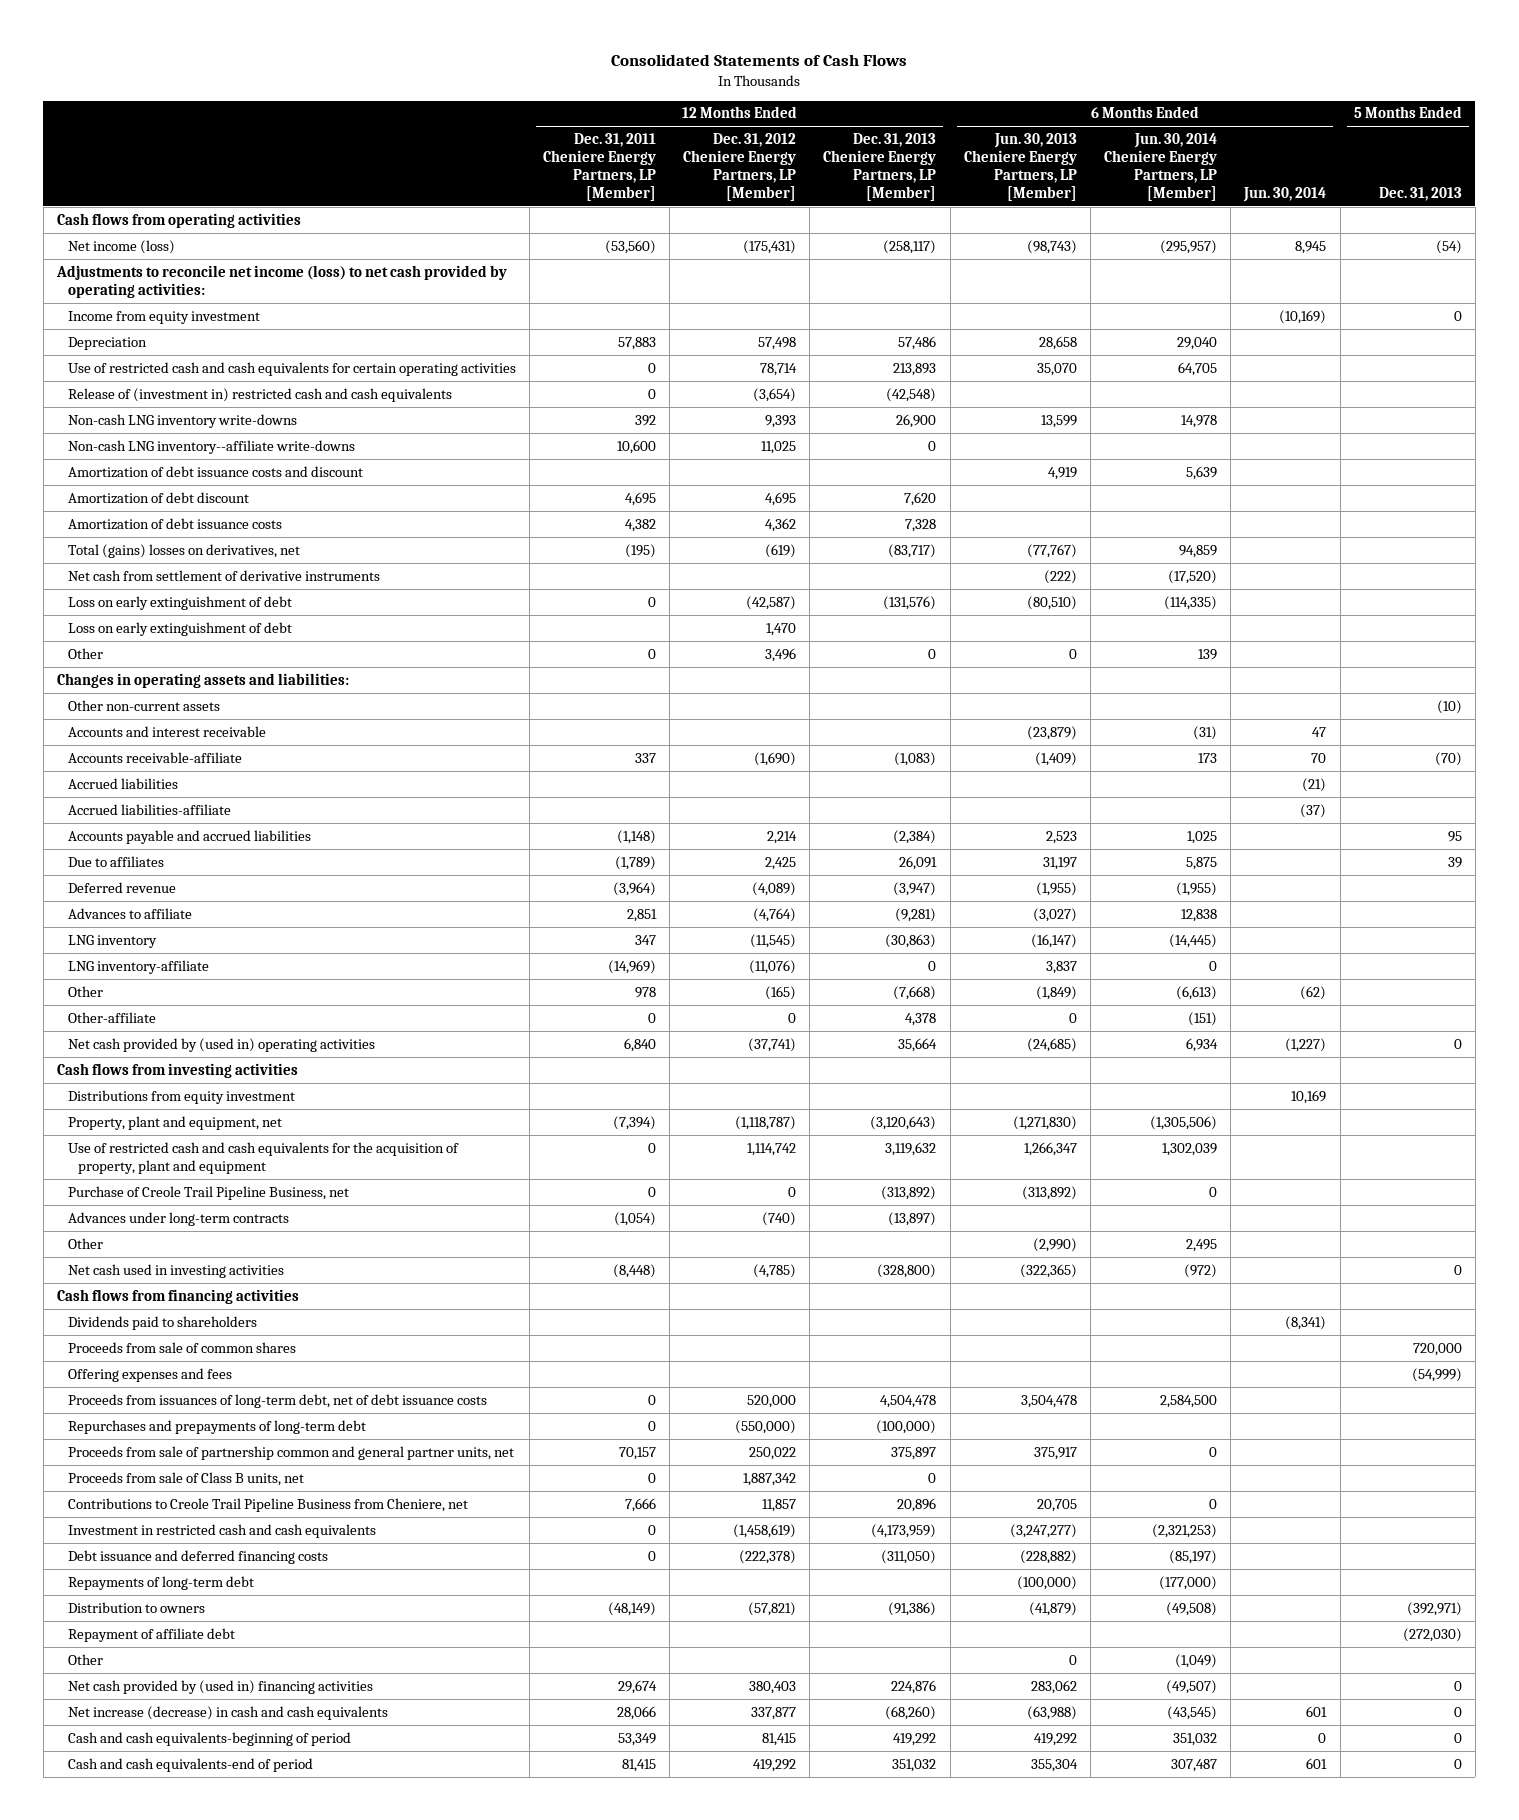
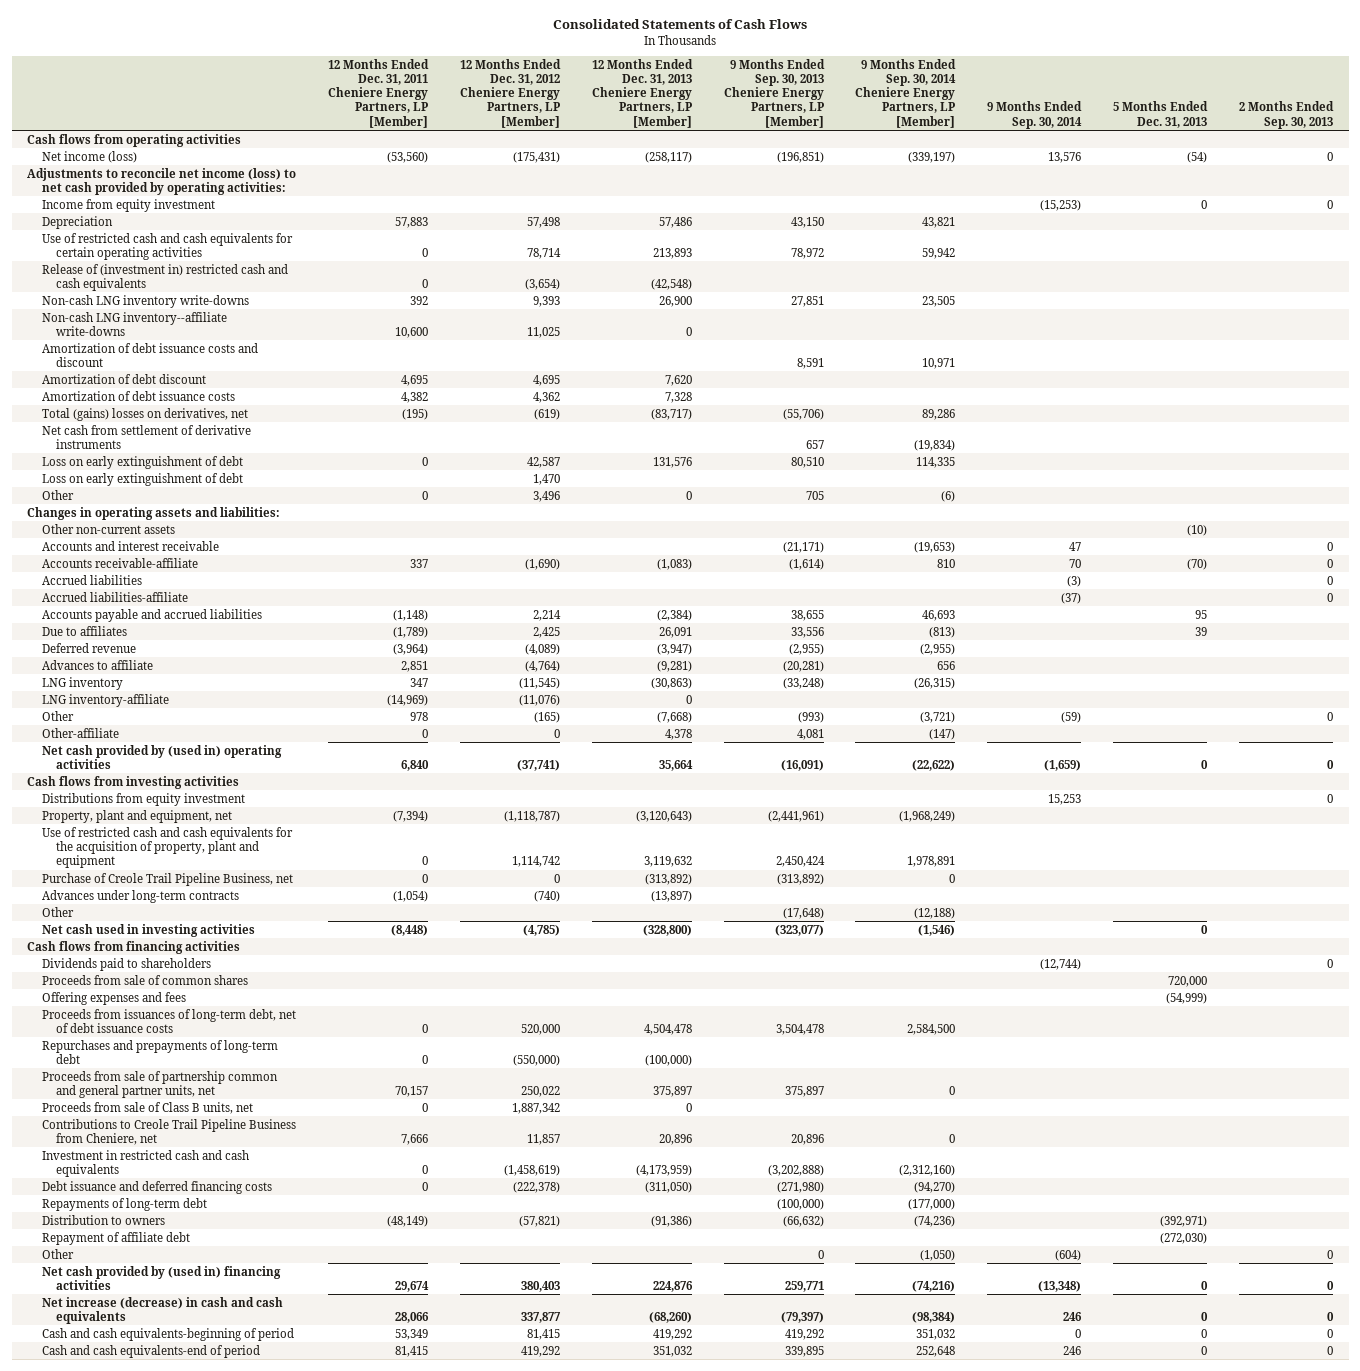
- | 12 Months Ended Dec. 31, 2011 Cheniere Energy Partners, LP [Member] | 12 Months Ended Dec. 31, 2012 Cheniere Energy Partners, LP [Member] | 12 Months Ended Dec. 31, 2013 Cheniere Energy Partners, LP [Member] | 6 Months Ended Jun. 30, 2013 Cheniere Energy Partners, LP [Member] | 6 Months Ended Jun. 30, 2014 Cheniere Energy Partners, LP [Member] | 6 Months Ended Jun. 30, 2014 | 5 Months Ended Dec. 31, 2013
+ | 12 Months Ended Dec. 31, 2011 Cheniere Energy Partners, LP [Member] | 12 Months Ended Dec. 31, 2012 Cheniere Energy Partners, LP [Member] | 12 Months Ended Dec. 31, 2013 Cheniere Energy Partners, LP [Member] | 9 Months Ended Sep. 30, 2013 Cheniere Energy Partners, LP [Member] | 9 Months Ended Sep. 30, 2014 Cheniere Energy Partners, LP [Member] | 9 Months Ended Sep. 30, 2014 | 5 Months Ended Dec. 31, 2013 | 2 Months Ended Sep. 30, 2013
- Loss on early extinguishment of debt | 0 | (42,587) | (131,576) | (80,510) | (114,335) | |
+ Loss on early extinguishment of debt | 0 | 42,587 | 131,576 | 80,510 | 114,335 | | |

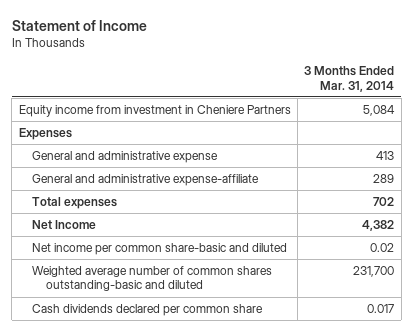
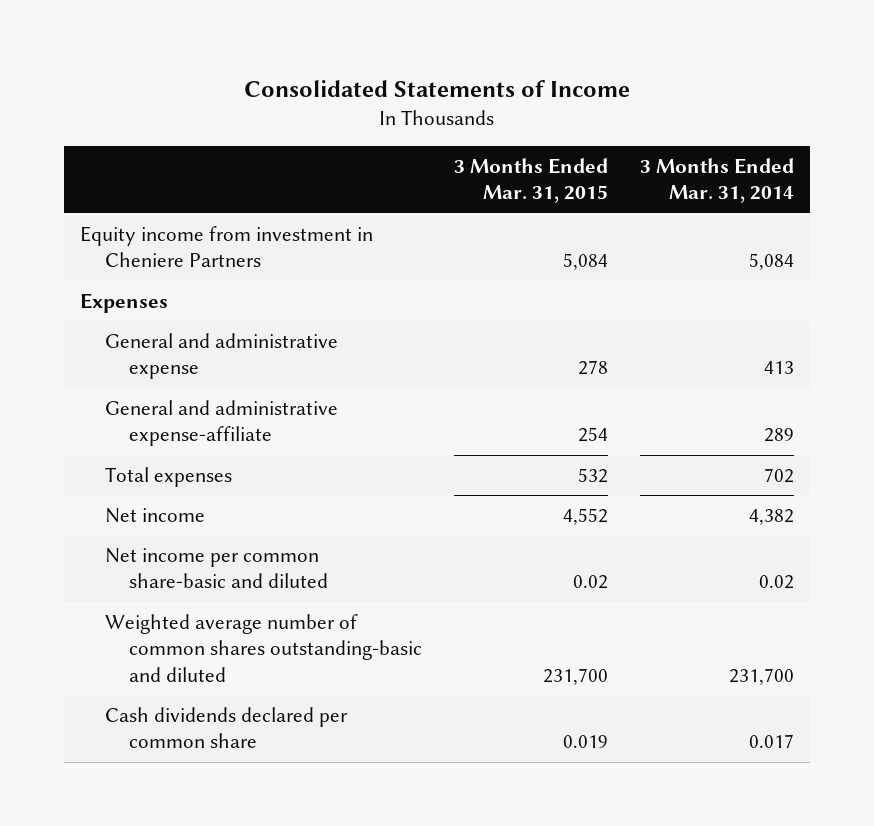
- Statement of Income
+ Consolidated Statements of Income
- | 3 Months Ended Mar. 31, 2014
+ | 3 Months Ended Mar. 31, 2015 | 3 Months Ended Mar. 31, 2014
- Net Income | 4,382
+ Net income | 4,552 | 4,382

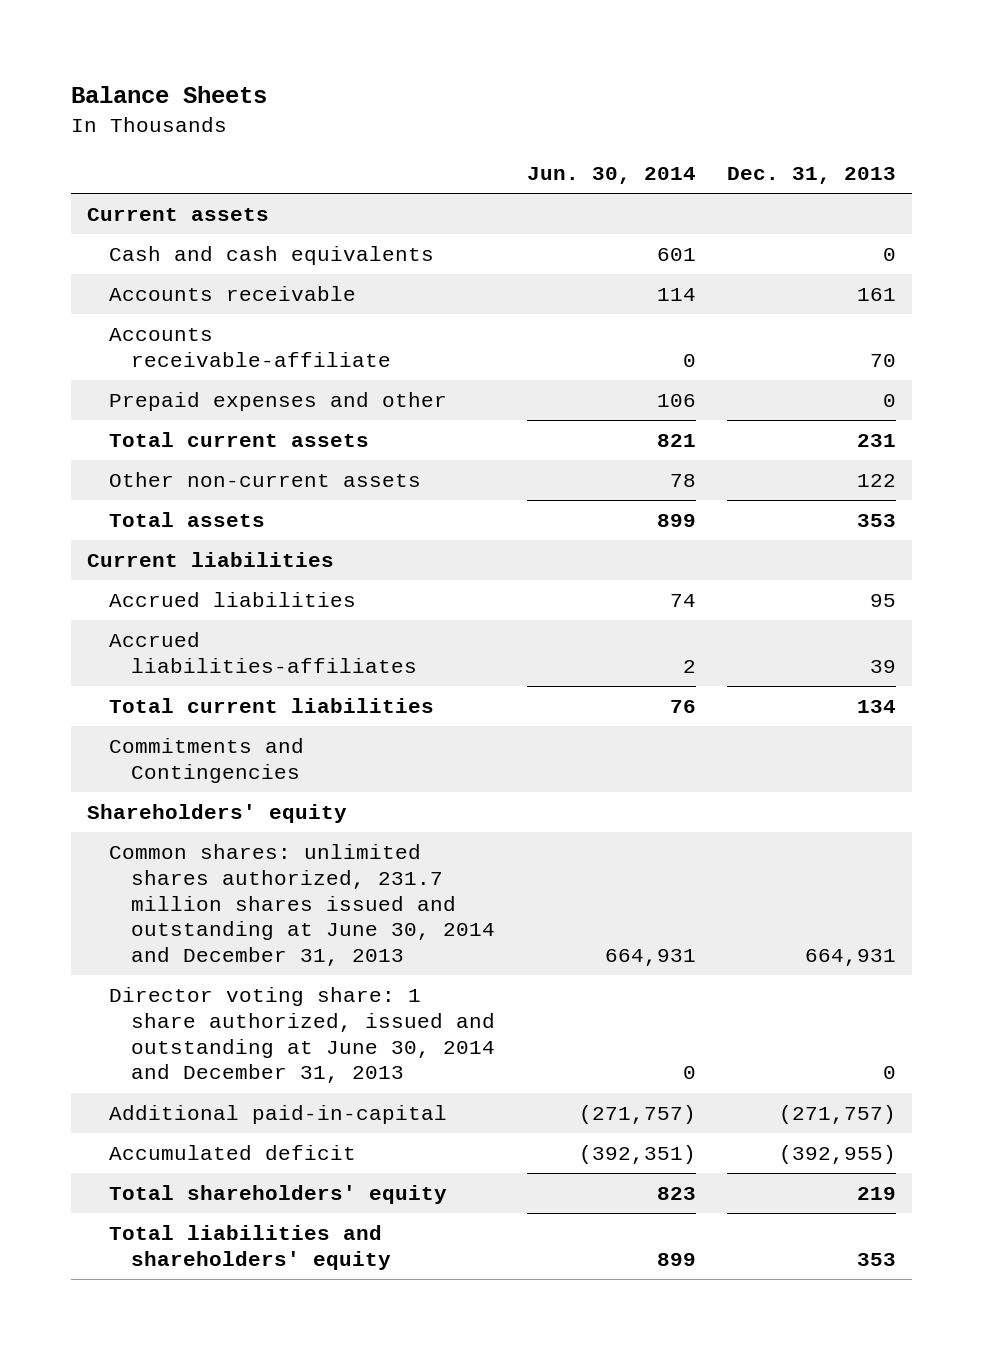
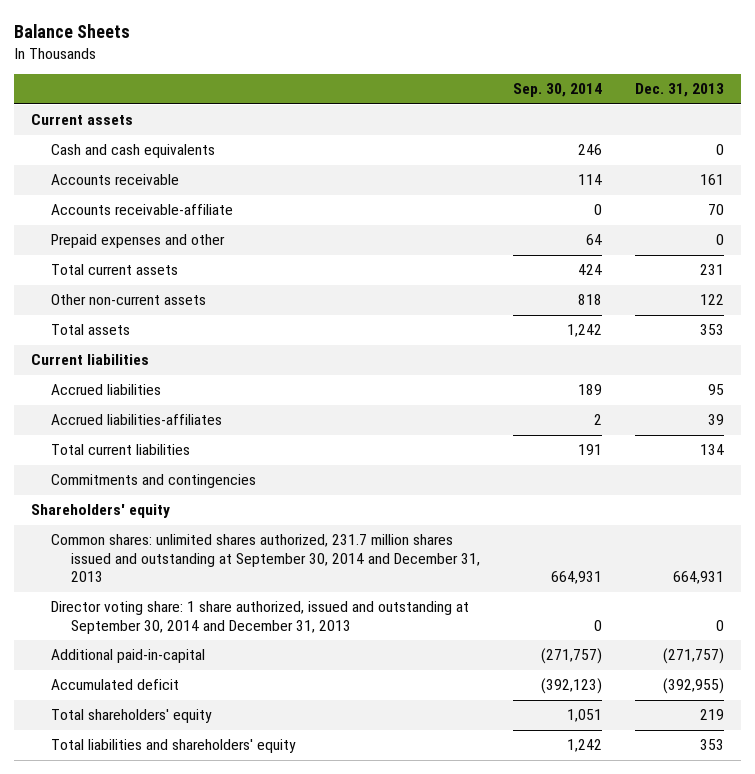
- | Jun. 30, 2014 | Dec. 31, 2013
+ | Sep. 30, 2014 | Dec. 31, 2013
- Commitments and Contingencies
+ Commitments and contingencies
- Common shares: unlimited shares authorized, 231.7 million shares issued and outstanding at June 30, 2014 and December 31, 2013 | 664,931 | 664,931
- Director voting share: 1 share authorized, issued and outstanding at June 30, 2014 and December 31, 2013 | 0 | 0
+ Common shares: unlimited shares authorized, 231.7 million shares issued and outstanding at September 30, 2014 and December 31, 2013 | 664,931 | 664,931
+ Director voting share: 1 share authorized, issued and outstanding at September 30, 2014 and December 31, 2013 | 0 | 0

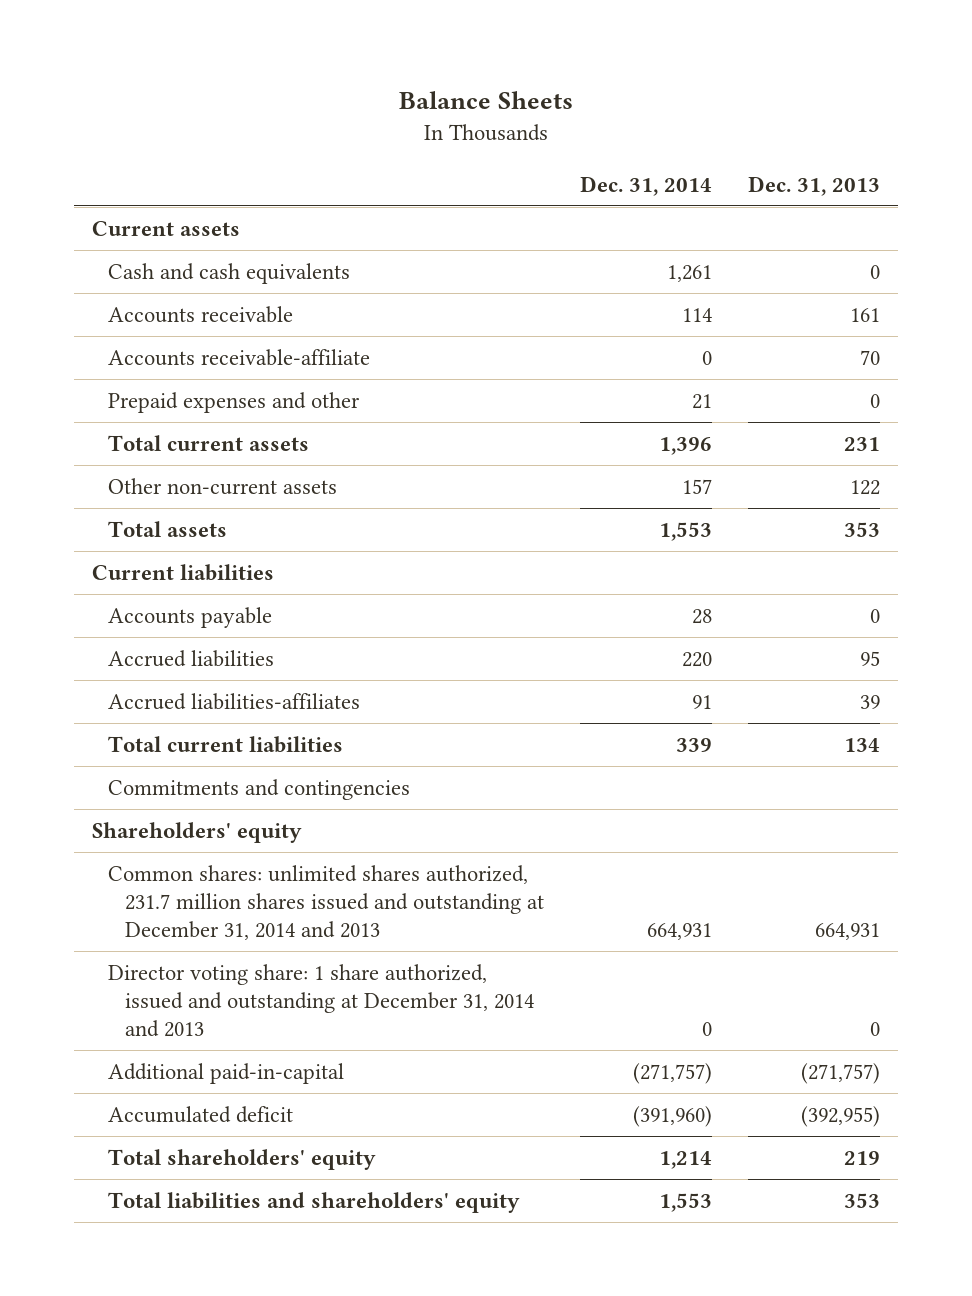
- | Sep. 30, 2014 | Dec. 31, 2013
+ | Dec. 31, 2014 | Dec. 31, 2013
+ Accounts payable | 28 | 0
- Common shares: unlimited shares authorized, 231.7 million shares issued and outstanding at September 30, 2014 and December 31, 2013 | 664,931 | 664,931
- Director voting share: 1 share authorized, issued and outstanding at September 30, 2014 and December 31, 2013 | 0 | 0
+ Common shares: unlimited shares authorized, 231.7 million shares issued and outstanding at December 31, 2014 and 2013 | 664,931 | 664,931
+ Director voting share: 1 share authorized, issued and outstanding at December 31, 2014 and 2013 | 0 | 0

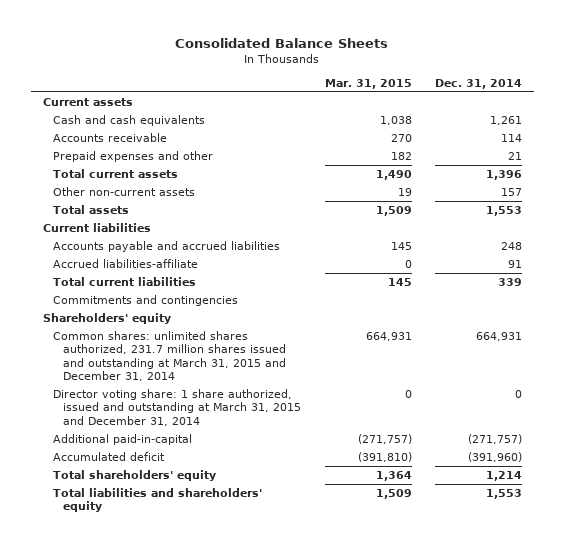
- Balance Sheets
+ Consolidated Balance Sheets
- | Dec. 31, 2014 | Dec. 31, 2013
+ | Mar. 31, 2015 | Dec. 31, 2014
- Accounts receivable-affiliate | 0 | 70
- Accounts payable | 28 | 0
- Accrued liabilities | 220 | 95
- Accrued liabilities-affiliates | 91 | 39
+ Accounts payable and accrued liabilities | 145 | 248
+ Accrued liabilities-affiliate | 0 | 91
- Common shares: unlimited shares authorized, 231.7 million shares issued and outstanding at December 31, 2014 and 2013 | 664,931 | 664,931
- Director voting share: 1 share authorized, issued and outstanding at December 31, 2014 and 2013 | 0 | 0
+ Common shares: unlimited shares authorized, 231.7 million shares issued and outstanding at March 31, 2015 and December 31, 2014 | 664,931 | 664,931
+ Director voting share: 1 share authorized, issued and outstanding at March 31, 2015 and December 31, 2014 | 0 | 0

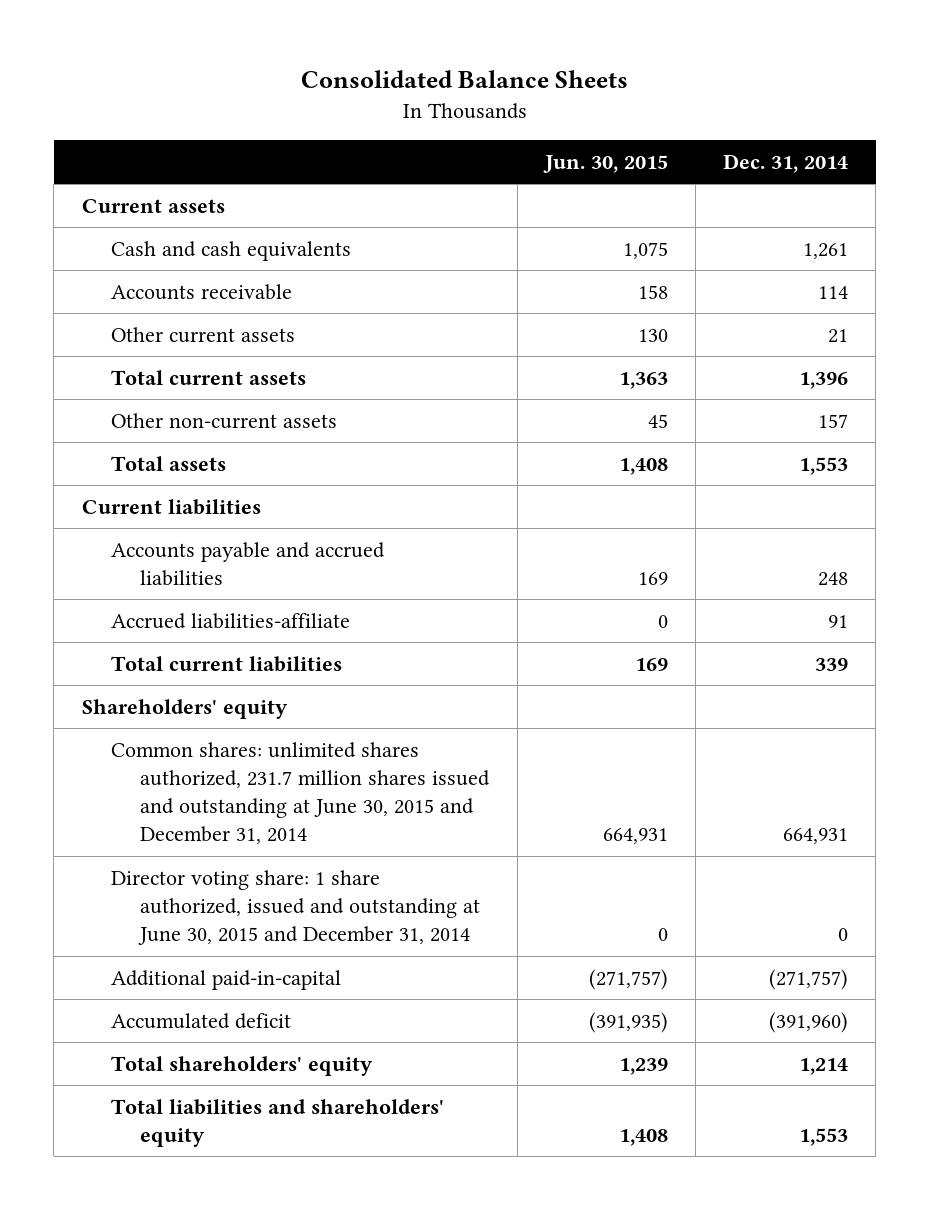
- | Mar. 31, 2015 | Dec. 31, 2014
+ | Jun. 30, 2015 | Dec. 31, 2014
- Prepaid expenses and other | 182 | 21
+ Other current assets | 130 | 21
- Commitments and contingencies
- Common shares: unlimited shares authorized, 231.7 million shares issued and outstanding at March 31, 2015 and December 31, 2014 | 664,931 | 664,931
- Director voting share: 1 share authorized, issued and outstanding at March 31, 2015 and December 31, 2014 | 0 | 0
+ Common shares: unlimited shares authorized, 231.7 million shares issued and outstanding at June 30, 2015 and December 31, 2014 | 664,931 | 664,931
+ Director voting share: 1 share authorized, issued and outstanding at June 30, 2015 and December 31, 2014 | 0 | 0

